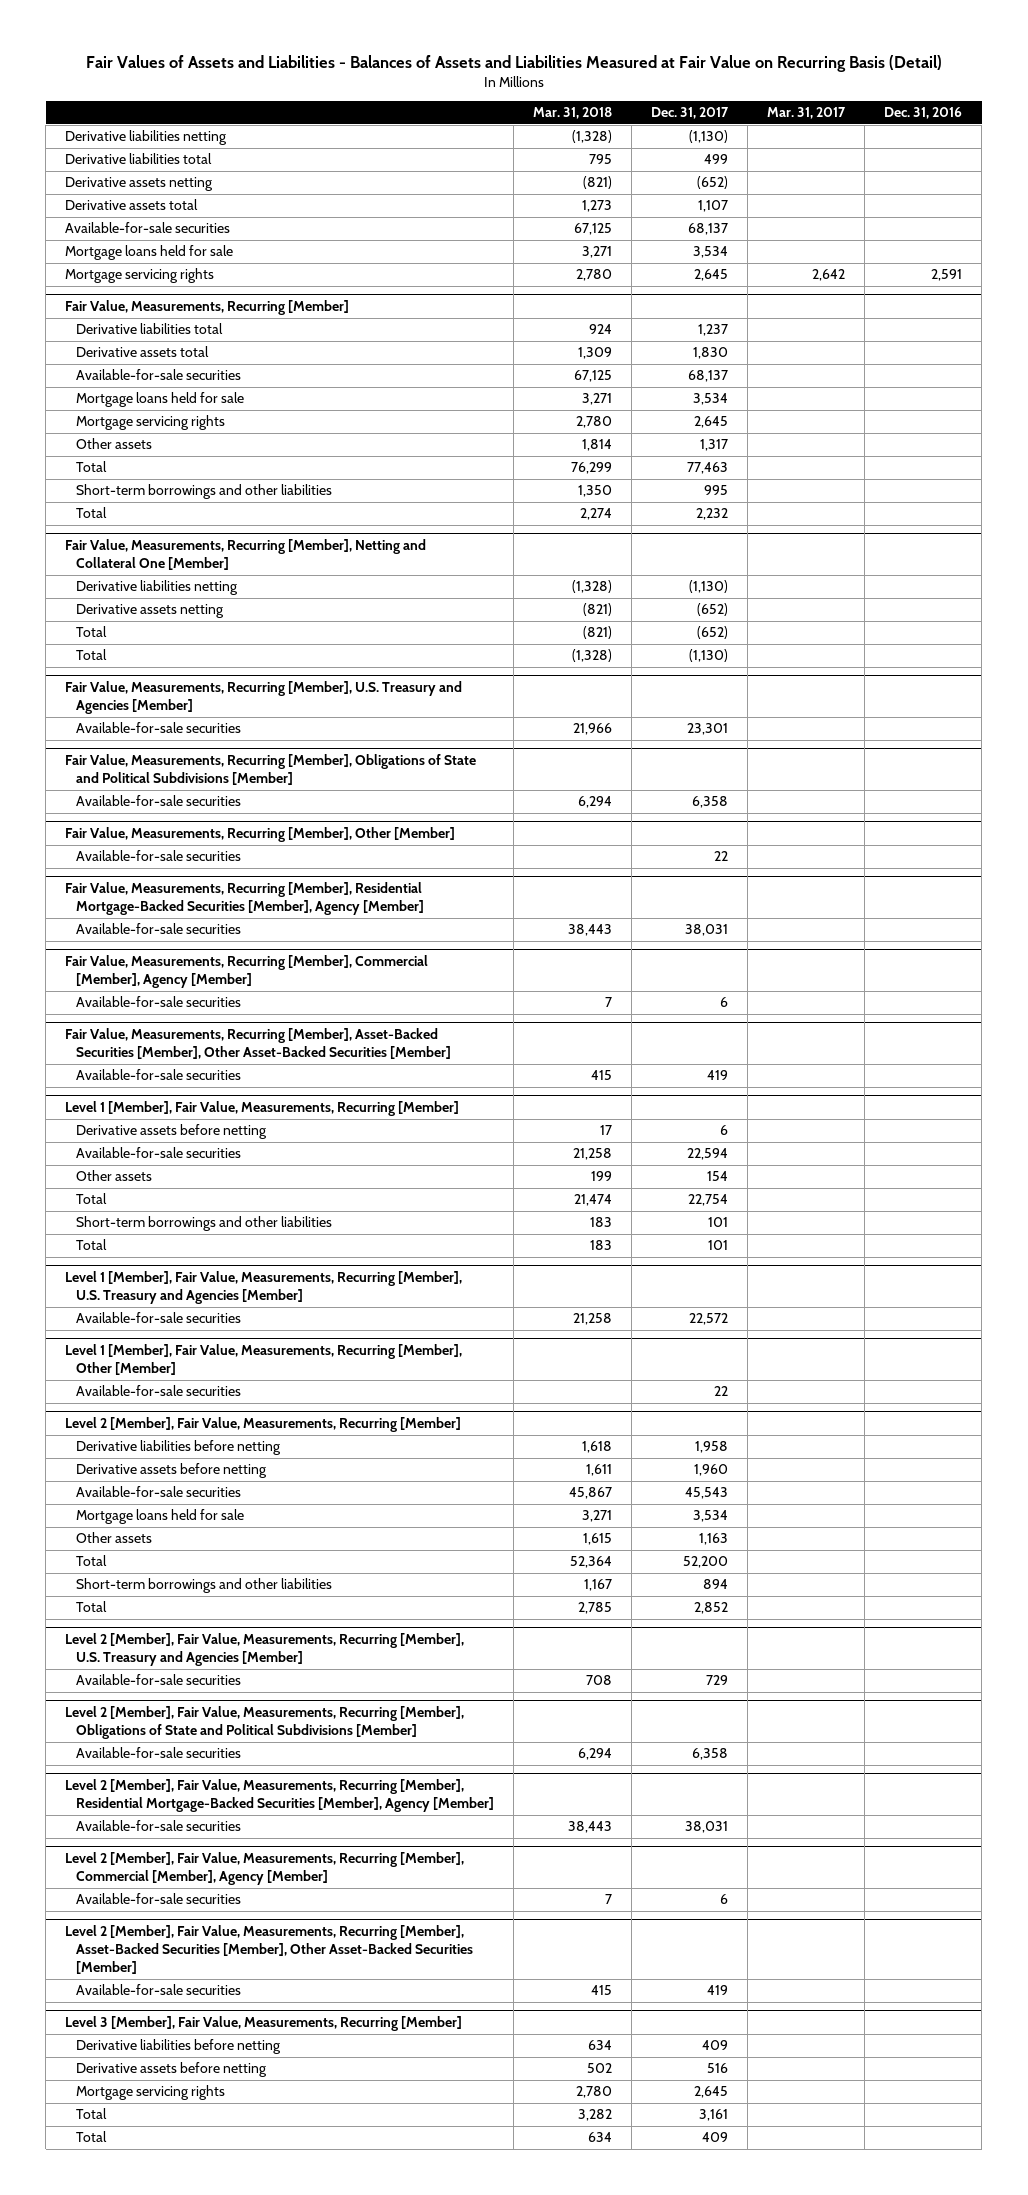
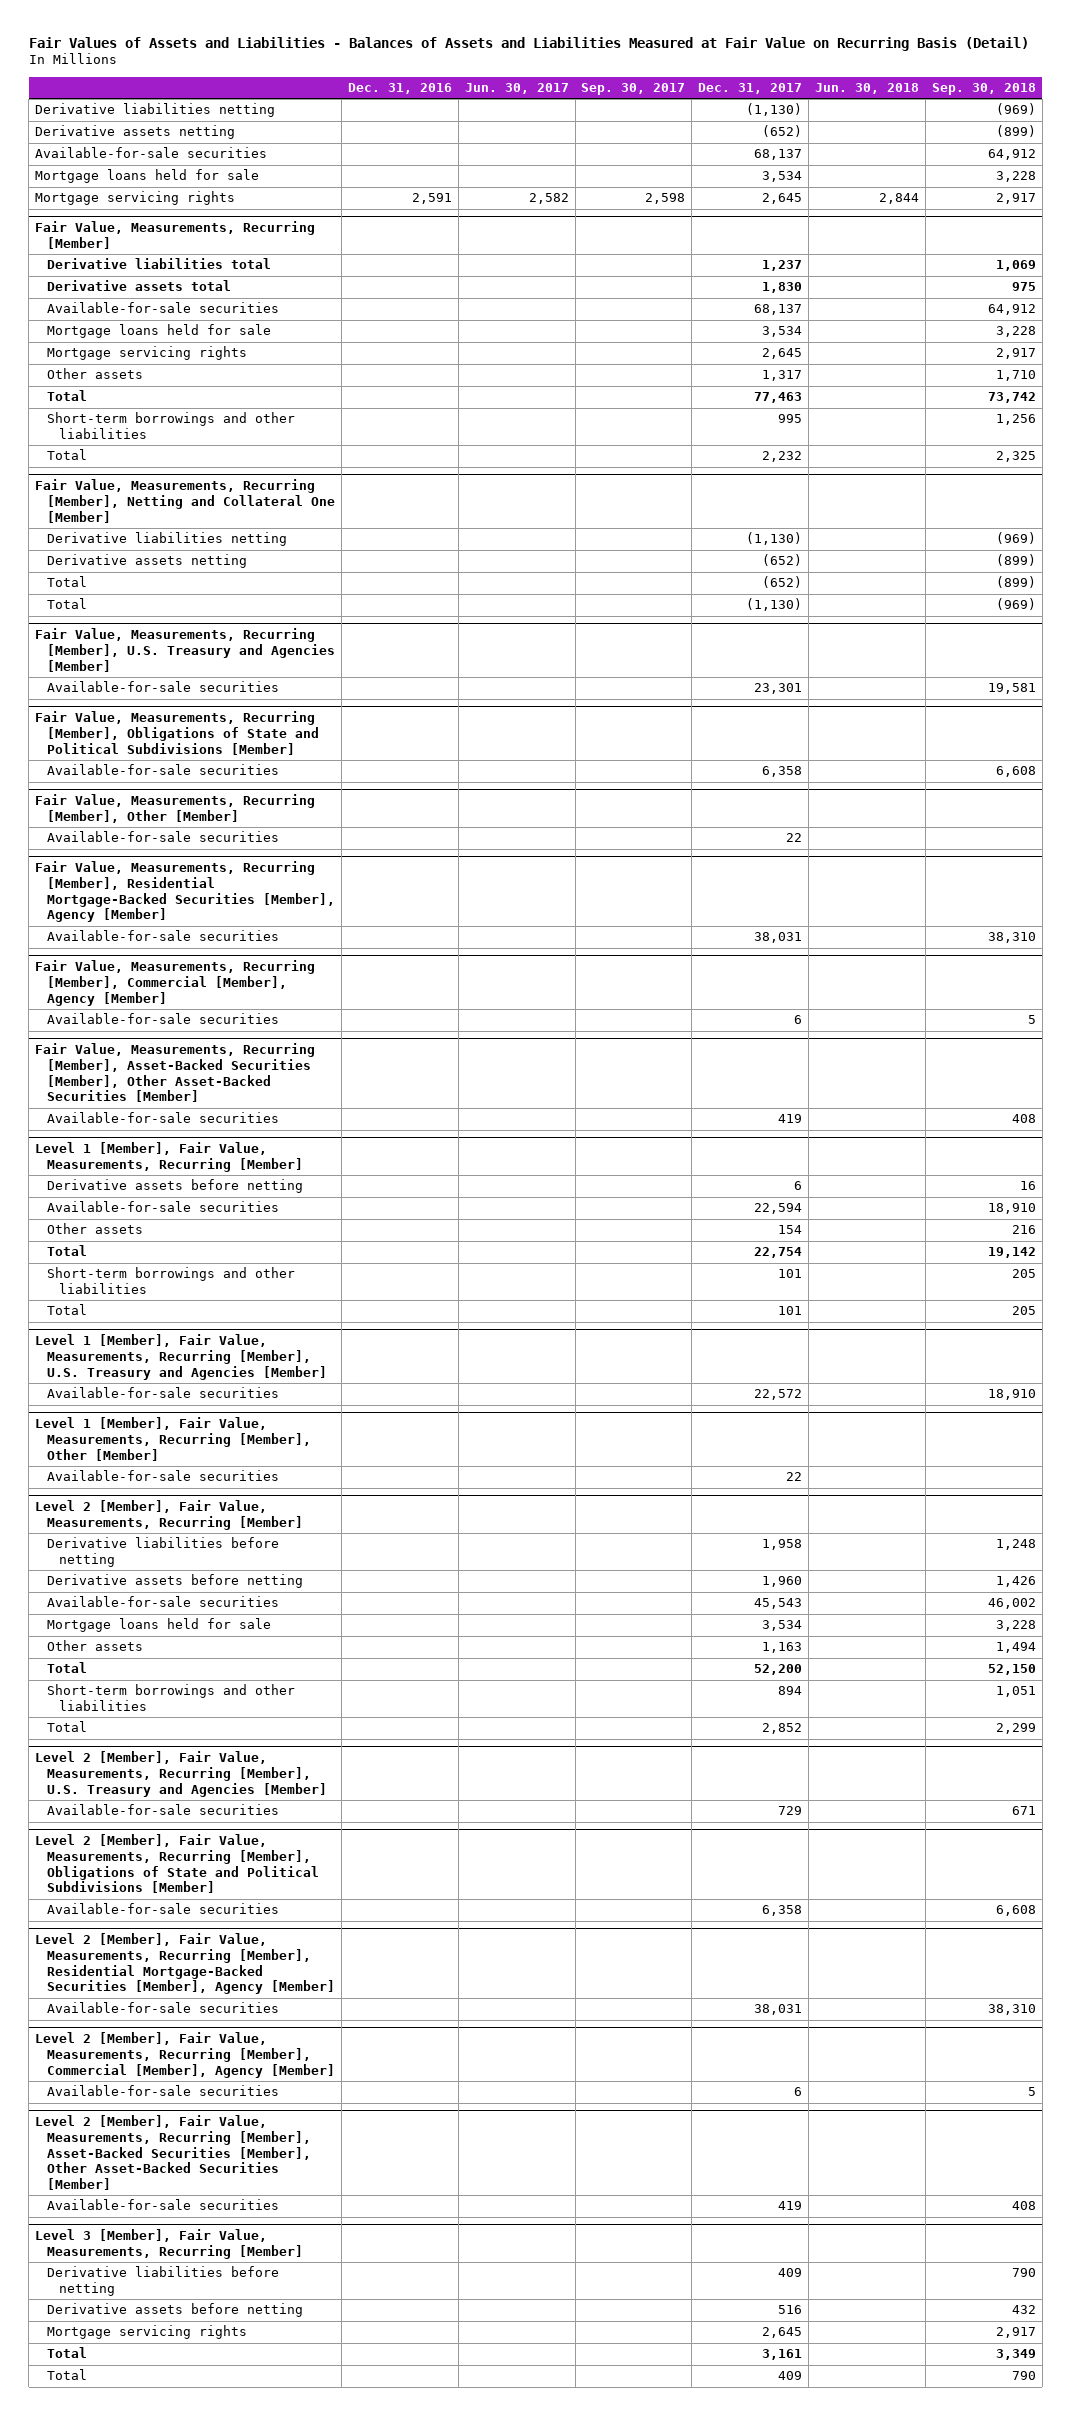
- | Mar. 31, 2018 | Dec. 31, 2017 | Mar. 31, 2017 | Dec. 31, 2016
+ | Dec. 31, 2016 | Jun. 30, 2017 | Sep. 30, 2017 | Dec. 31, 2017 | Jun. 30, 2018 | Sep. 30, 2018
- Derivative liabilities total | 795 | 499 | |
- Derivative assets total | 1,273 | 1,107 | |

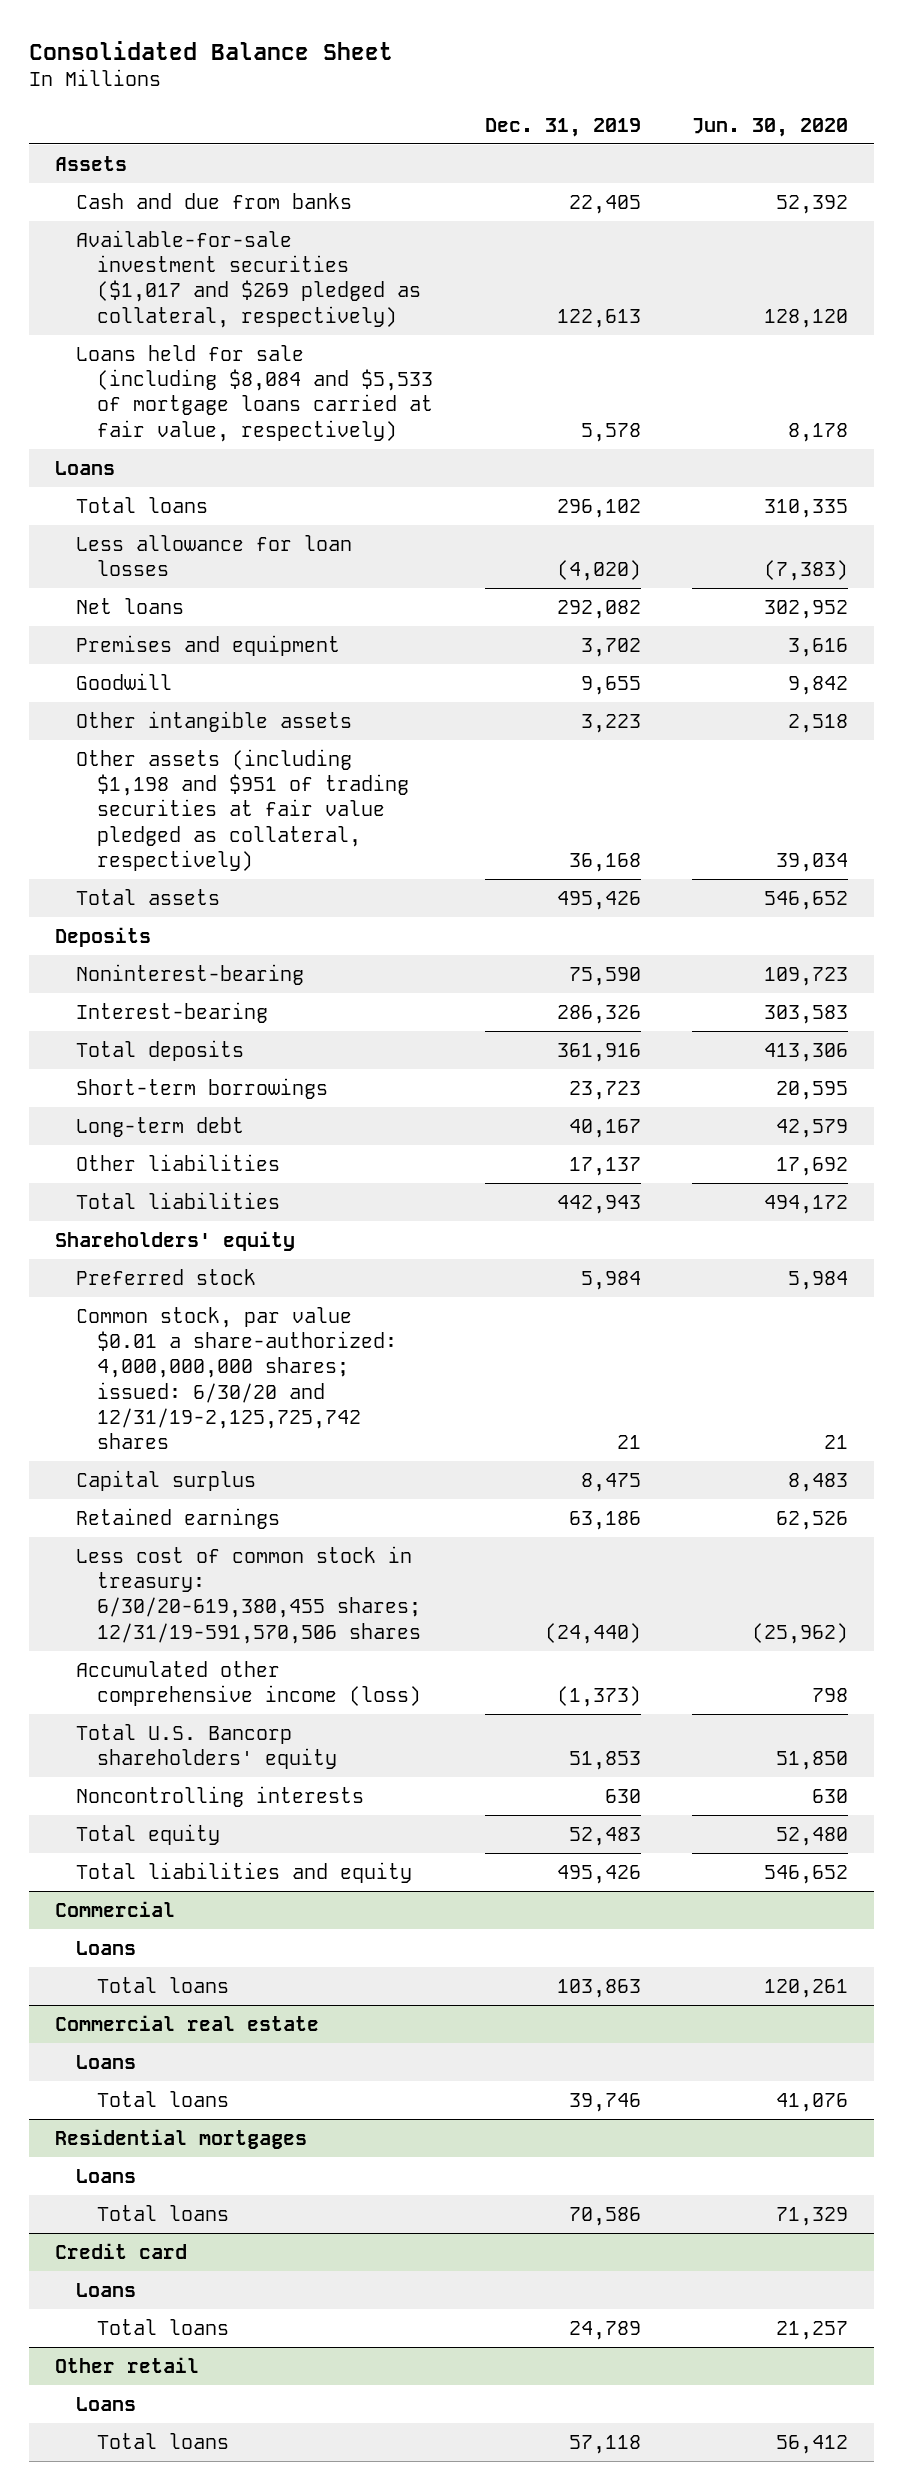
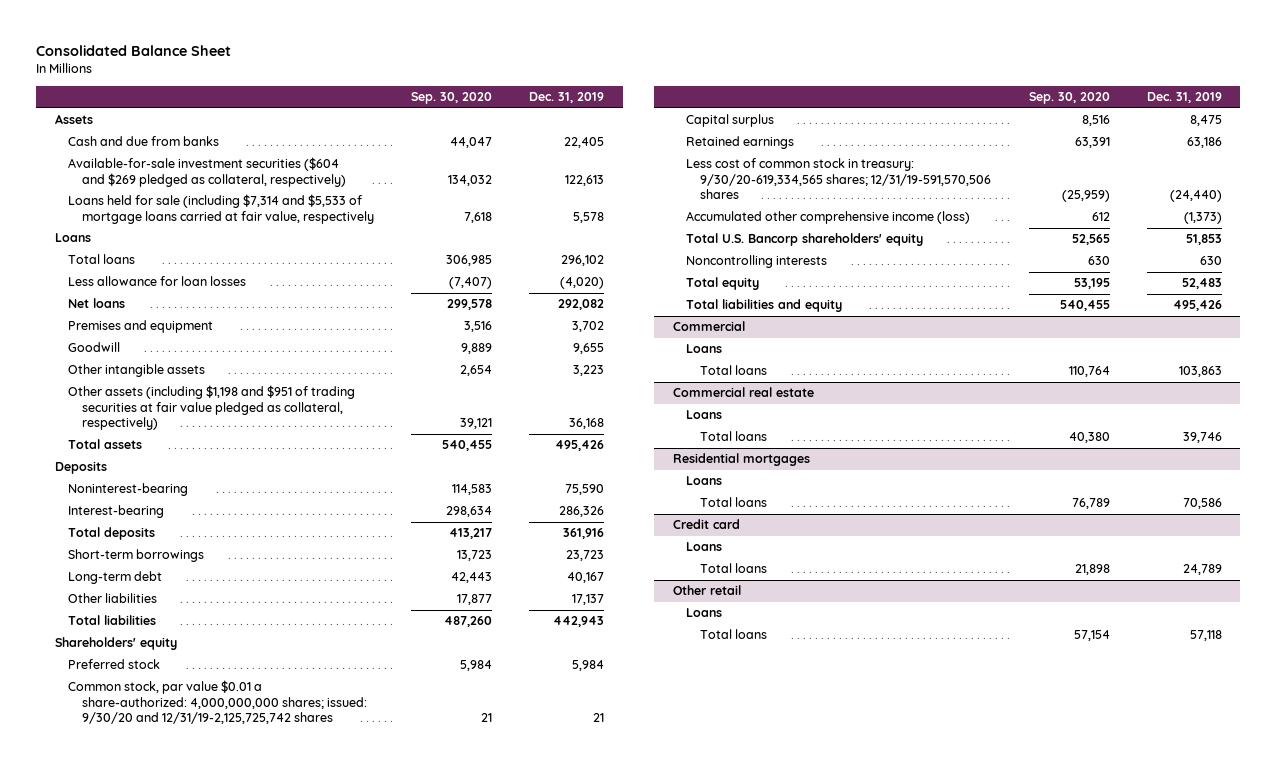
- | Dec. 31, 2019 | Jun. 30, 2020
+ | Sep. 30, 2020 | Dec. 31, 2019
- Available-for-sale investment securities ($1,017 and $269 pledged as collateral, respectively) | 122,613 | 128,120
- Loans held for sale (including $8,084 and $5,533 of mortgage loans carried at fair value, respectively) | 5,578 | 8,178
+ Available-for-sale investment securities ($604 and $269 pledged as collateral, respectively) | 134,032 | 122,613
+ Loans held for sale (including $7,314 and $5,533 of mortgage loans carried at fair value, respectively | 7,618 | 5,578
- Common stock, par value $0.01 a share-authorized: 4,000,000,000 shares; issued: 6/30/20 and 12/31/19-2,125,725,742 shares | 21 | 21
+ Common stock, par value $0.01 a share-authorized: 4,000,000,000 shares; issued: 9/30/20 and 12/31/19-2,125,725,742 shares | 21 | 21
- Less cost of common stock in treasury: 6/30/20-619,380,455 shares; 12/31/19-591,570,506 shares | (24,440) | (25,962)
+ Less cost of common stock in treasury: 9/30/20-619,334,565 shares; 12/31/19-591,570,506 shares | (25,959) | (24,440)

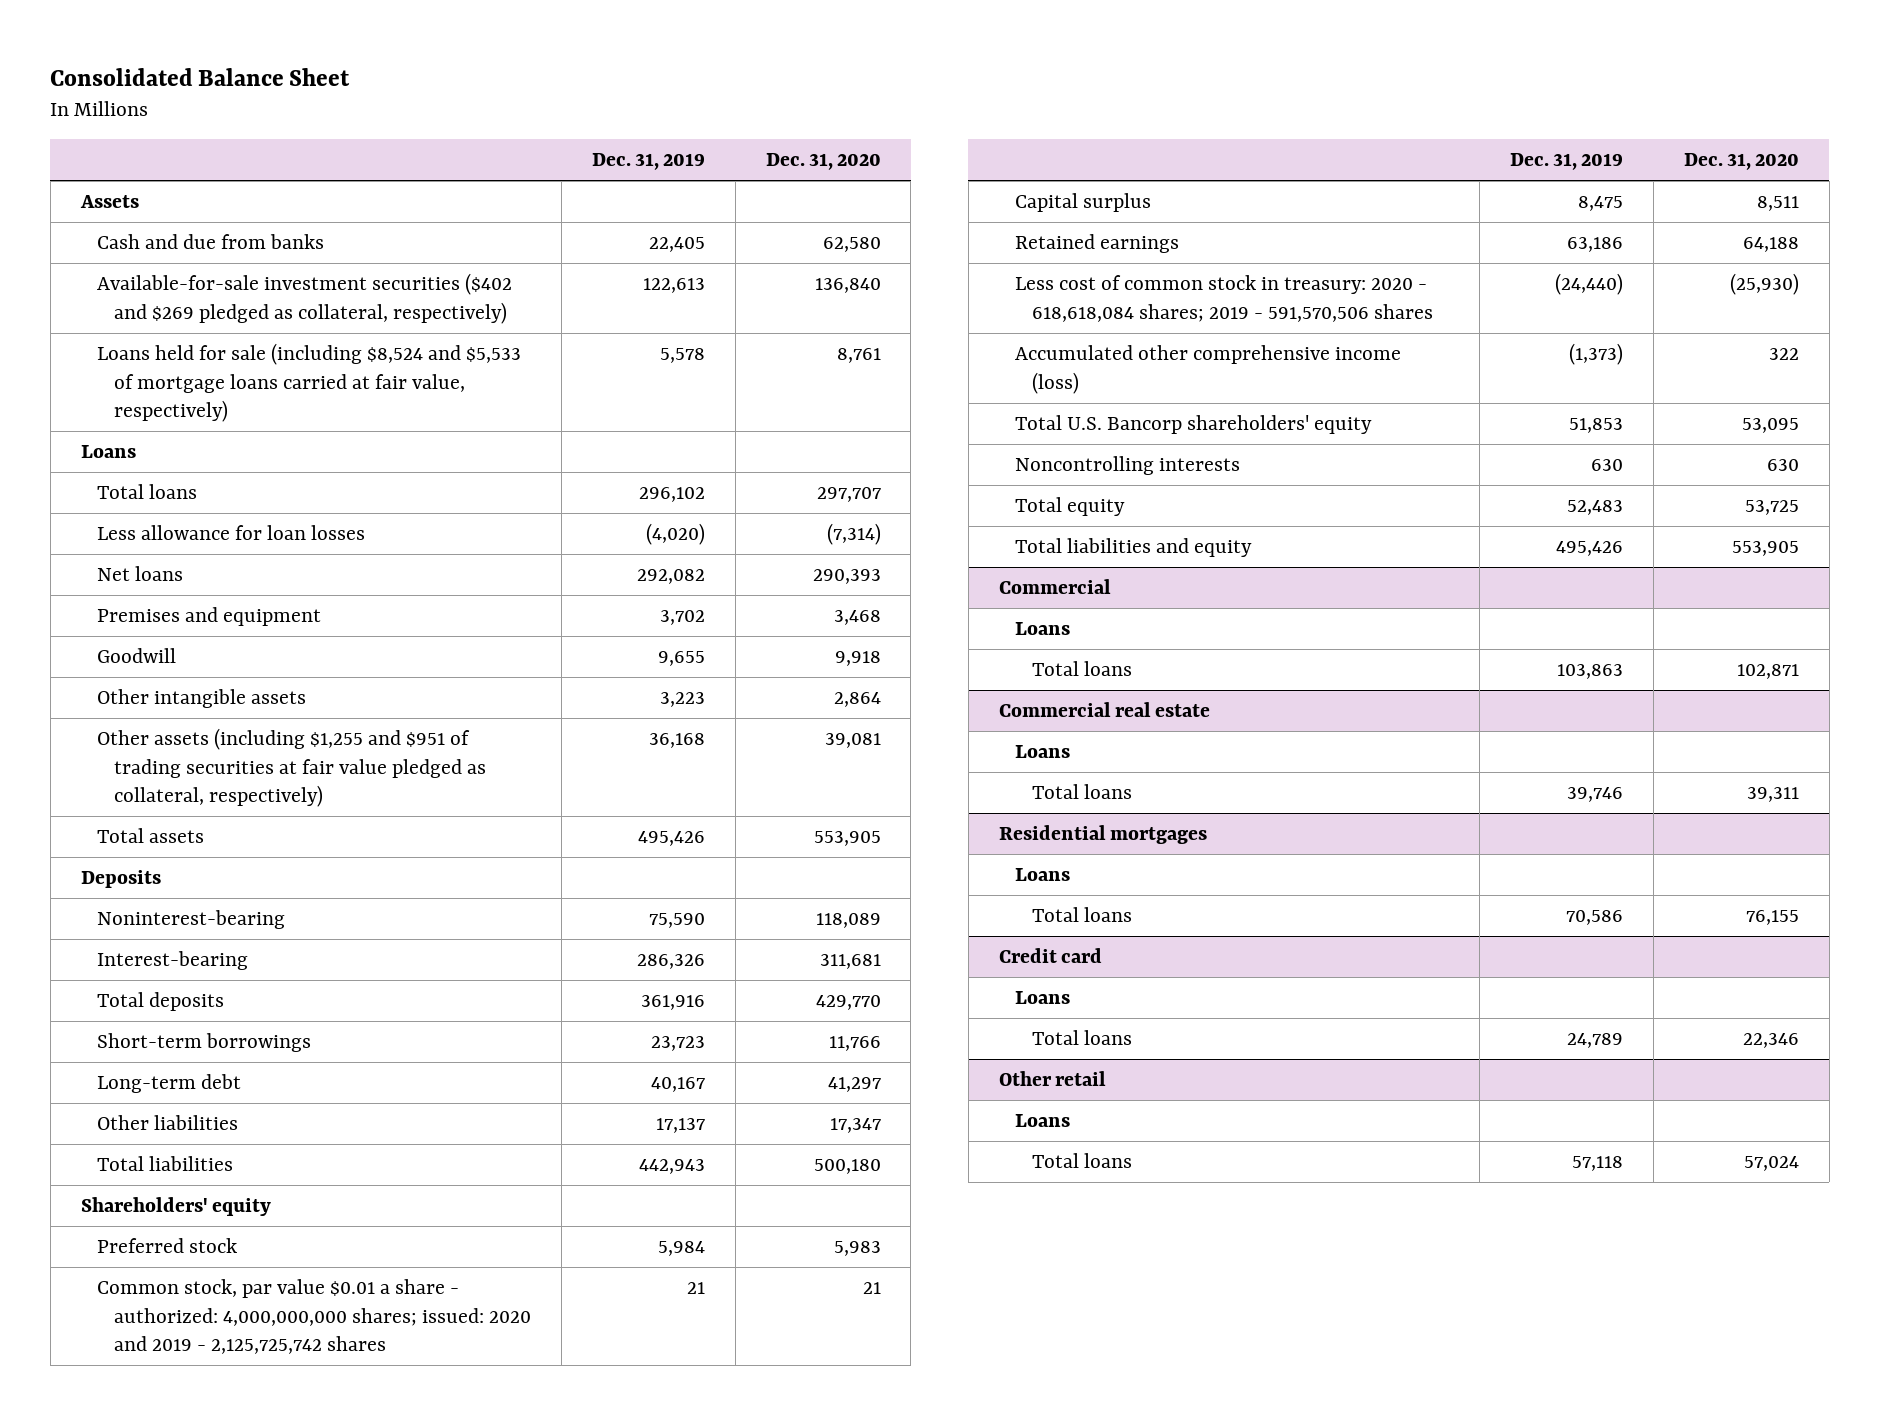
- | Sep. 30, 2020 | Dec. 31, 2019
+ | Dec. 31, 2019 | Dec. 31, 2020
- Available-for-sale investment securities ($604 and $269 pledged as collateral, respectively) | 134,032 | 122,613
- Loans held for sale (including $7,314 and $5,533 of mortgage loans carried at fair value, respectively | 7,618 | 5,578
+ Available-for-sale investment securities ($402 and $269 pledged as collateral, respectively) | 122,613 | 136,840
+ Loans held for sale (including $8,524 and $5,533 of mortgage loans carried at fair value, respectively) | 5,578 | 8,761
- Other assets (including $1,198 and $951 of trading securities at fair value pledged as collateral, respectively) | 39,121 | 36,168
+ Other assets (including $1,255 and $951 of trading securities at fair value pledged as collateral, respectively) | 36,168 | 39,081
- Common stock, par value $0.01 a share-authorized: 4,000,000,000 shares; issued: 9/30/20 and 12/31/19-2,125,725,742 shares | 21 | 21
+ Common stock, par value $0.01 a share - authorized: 4,000,000,000 shares; issued: 2020 and 2019 - 2,125,725,742 shares | 21 | 21
- Less cost of common stock in treasury: 9/30/20-619,334,565 shares; 12/31/19-591,570,506 shares | (25,959) | (24,440)
+ Less cost of common stock in treasury: 2020 - 618,618,084 shares; 2019 - 591,570,506 shares | (24,440) | (25,930)

